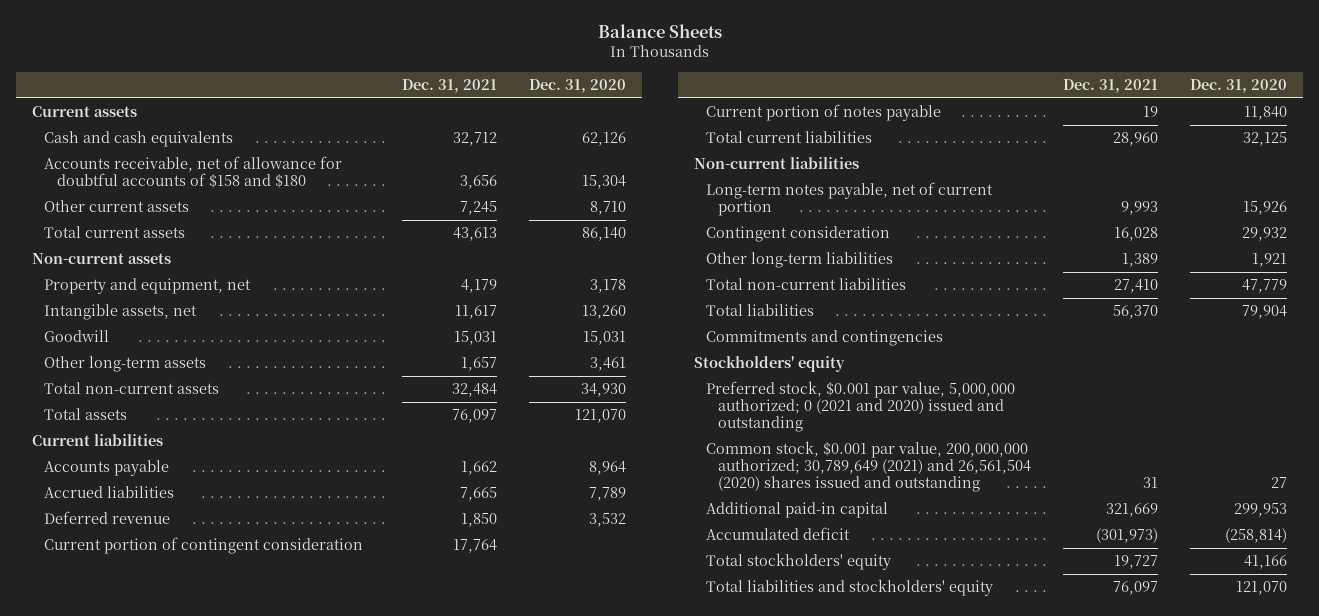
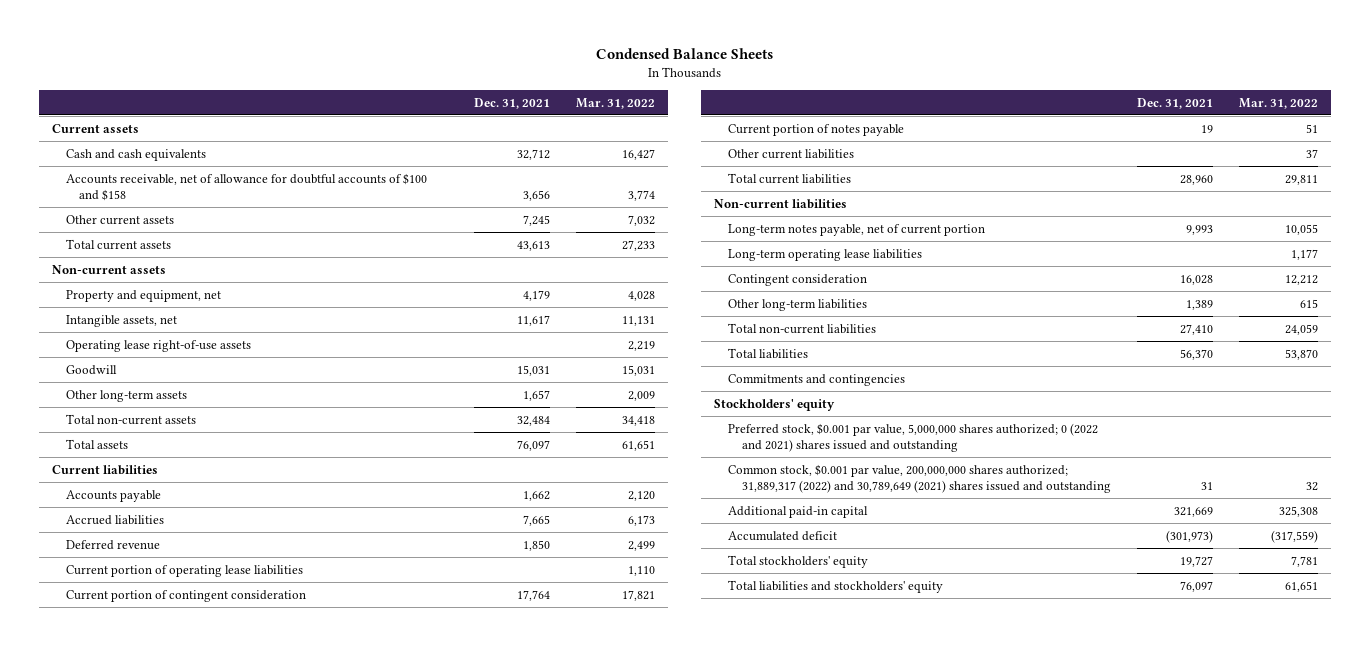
- Balance Sheets
+ Condensed Balance Sheets
- | Dec. 31, 2021 | Dec. 31, 2020
+ | Dec. 31, 2021 | Mar. 31, 2022
- Accounts receivable, net of allowance for doubtful accounts of $158 and $180 | 3,656 | 15,304
+ Accounts receivable, net of allowance for doubtful accounts of $100 and $158 | 3,656 | 3,774
+ Operating lease right-of-use assets | | 2,219
+ Current portion of operating lease liabilities | | 1,110
+ Other current liabilities | | 37
+ Long-term operating lease liabilities | | 1,177
- Preferred stock, $0.001 par value, 5,000,000 authorized; 0 (2021 and 2020) issued and outstanding
- Common stock, $0.001 par value, 200,000,000 authorized; 30,789,649 (2021) and 26,561,504 (2020) shares issued and outstanding | 31 | 27
+ Preferred stock, $0.001 par value, 5,000,000 shares authorized; 0 (2022 and 2021) shares issued and outstanding
+ Common stock, $0.001 par value, 200,000,000 shares authorized; 31,889,317 (2022) and 30,789,649 (2021) shares issued and outstanding | 31 | 32

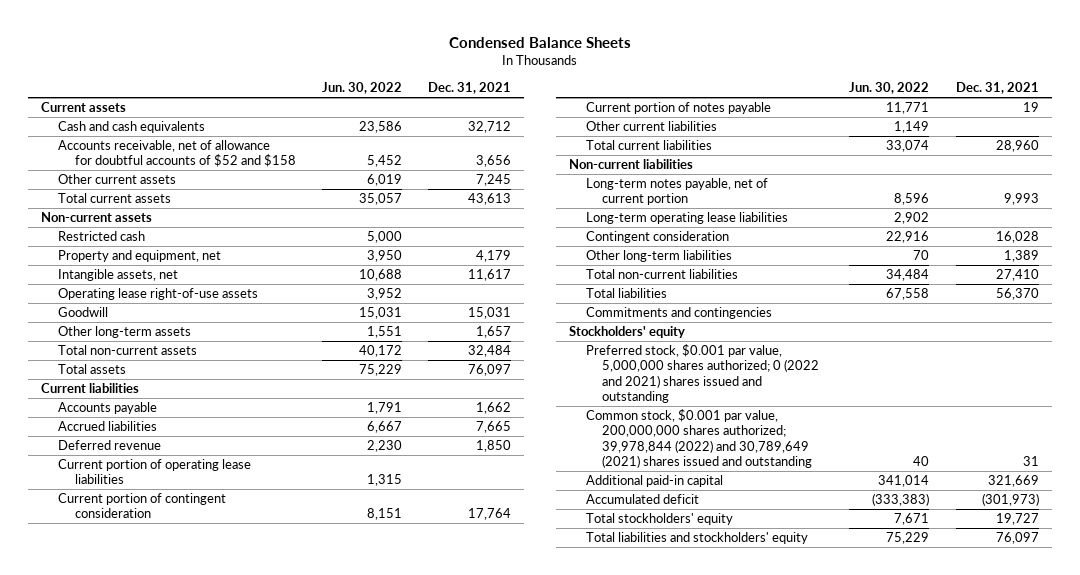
- | Dec. 31, 2021 | Mar. 31, 2022
+ | Jun. 30, 2022 | Dec. 31, 2021
- Accounts receivable, net of allowance for doubtful accounts of $100 and $158 | 3,656 | 3,774
+ Accounts receivable, net of allowance for doubtful accounts of $52 and $158 | 5,452 | 3,656
+ Restricted cash | 5,000 |
- Common stock, $0.001 par value, 200,000,000 shares authorized; 31,889,317 (2022) and 30,789,649 (2021) shares issued and outstanding | 31 | 32
+ Common stock, $0.001 par value, 200,000,000 shares authorized; 39,978,844 (2022) and 30,789,649 (2021) shares issued and outstanding | 40 | 31

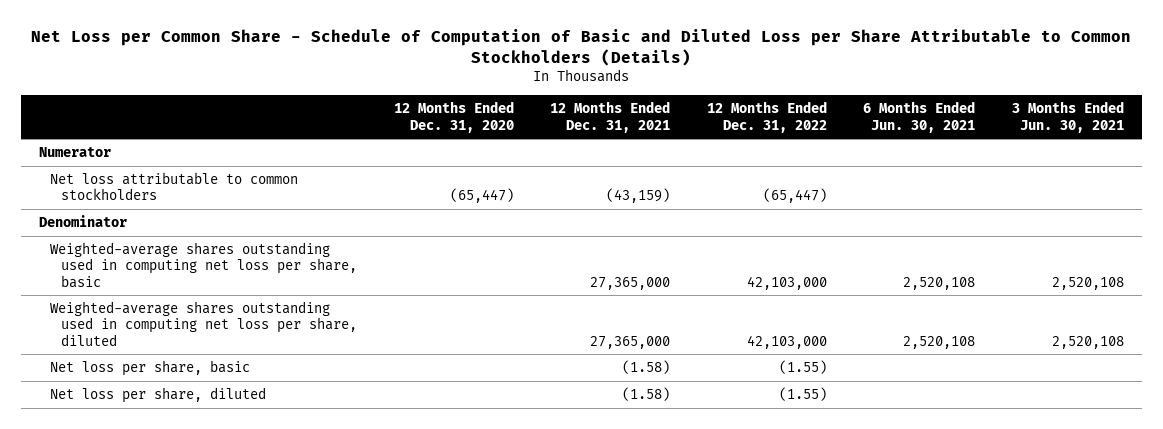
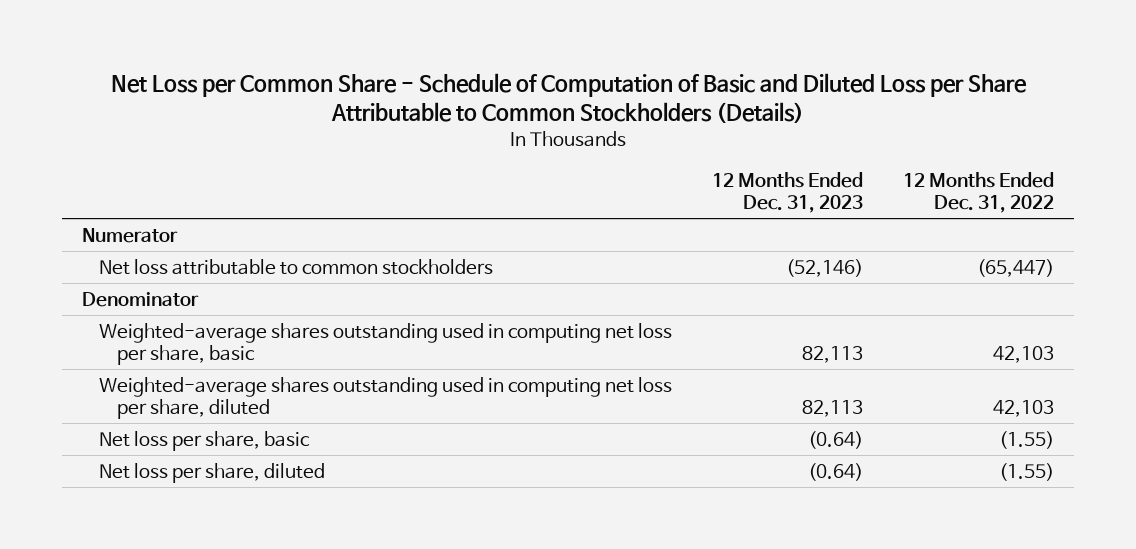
- | 12 Months Ended Dec. 31, 2020 | 12 Months Ended Dec. 31, 2021 | 12 Months Ended Dec. 31, 2022 | 6 Months Ended Jun. 30, 2021 | 3 Months Ended Jun. 30, 2021
+ | 12 Months Ended Dec. 31, 2023 | 12 Months Ended Dec. 31, 2022
- Weighted-average shares outstanding used in computing net loss per share, basic | | 27,365,000 | 42,103,000 | 2,520,108 | 2,520,108
- Weighted-average shares outstanding used in computing net loss per share, diluted | | 27,365,000 | 42,103,000 | 2,520,108 | 2,520,108
+ Weighted-average shares outstanding used in computing net loss per share, basic | 82,113 | 42,103
+ Weighted-average shares outstanding used in computing net loss per share, diluted | 82,113 | 42,103

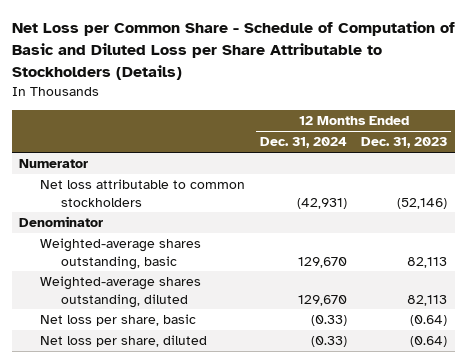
- Net Loss per Common Share - Schedule of Computation of Basic and Diluted Loss per Share Attributable to Common Stockholders (Details)
+ Net Loss per Common Share - Schedule of Computation of Basic and Diluted Loss per Share Attributable to Stockholders (Details)
- | 12 Months Ended Dec. 31, 2023 | 12 Months Ended Dec. 31, 2022
+ | 12 Months Ended Dec. 31, 2024 | 12 Months Ended Dec. 31, 2023
- Weighted-average shares outstanding used in computing net loss per share, basic | 82,113 | 42,103
- Weighted-average shares outstanding used in computing net loss per share, diluted | 82,113 | 42,103
+ Weighted-average shares outstanding, basic | 129,670 | 82,113
+ Weighted-average shares outstanding, diluted | 129,670 | 82,113

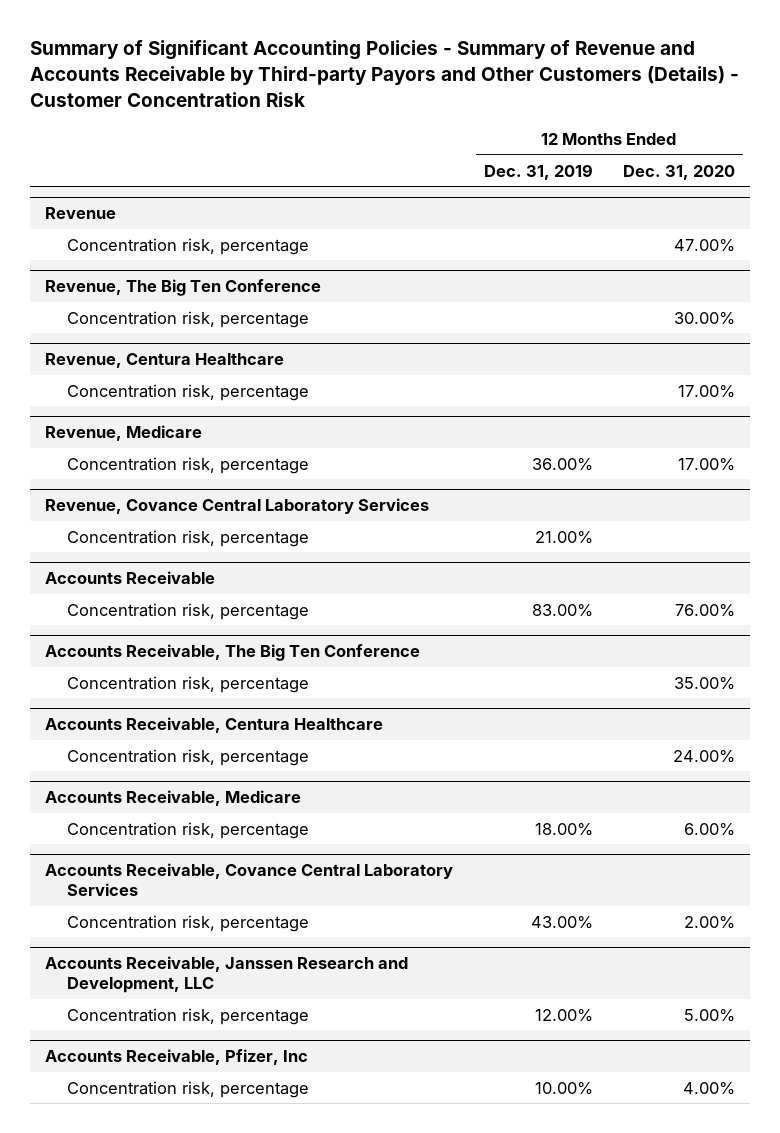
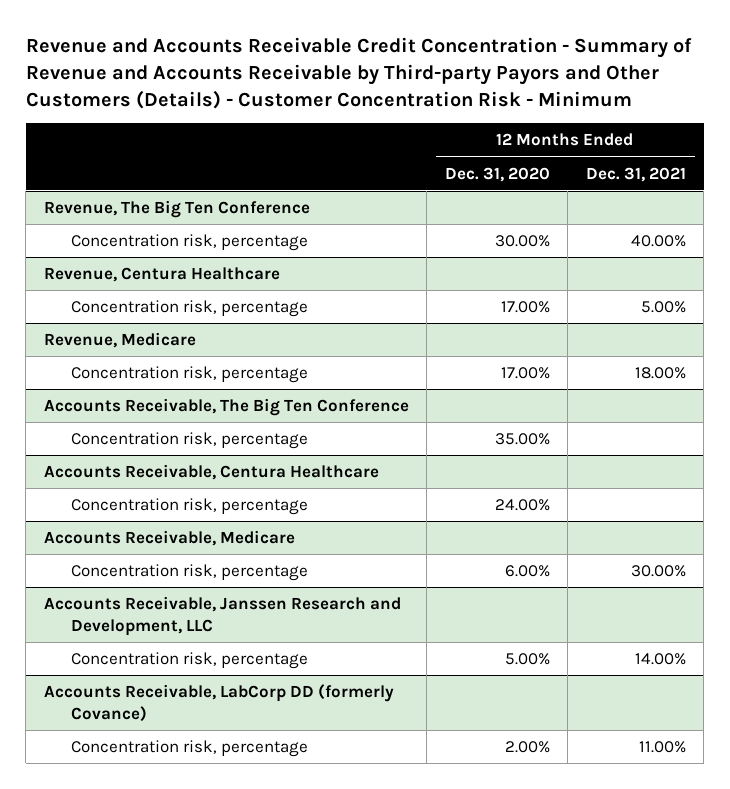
- Summary of Significant Accounting Policies - Summary of Revenue and Accounts Receivable by Third-party Payors and Other Customers (Details) - Customer Concentration Risk
+ Revenue and Accounts Receivable Credit Concentration - Summary of Revenue and Accounts Receivable by Third-party Payors and Other Customers (Details) - Customer Concentration Risk - Minimum
- | 12 Months Ended Dec. 31, 2019 | 12 Months Ended Dec. 31, 2020
+ | 12 Months Ended Dec. 31, 2020 | 12 Months Ended Dec. 31, 2021
- Revenue
- Concentration risk, percentage | | 47.00%
- Revenue, Covance Central Laboratory Services
- Concentration risk, percentage | 21.00% |
- Accounts Receivable
- Concentration risk, percentage | 83.00% | 76.00%
- Accounts Receivable, Covance Central Laboratory Services
- Concentration risk, percentage | 43.00% | 2.00%
- Accounts Receivable, Pfizer, Inc
- Concentration risk, percentage | 10.00% | 4.00%
+ Accounts Receivable, LabCorp DD (formerly Covance)
+ Concentration risk, percentage | 2.00% | 11.00%

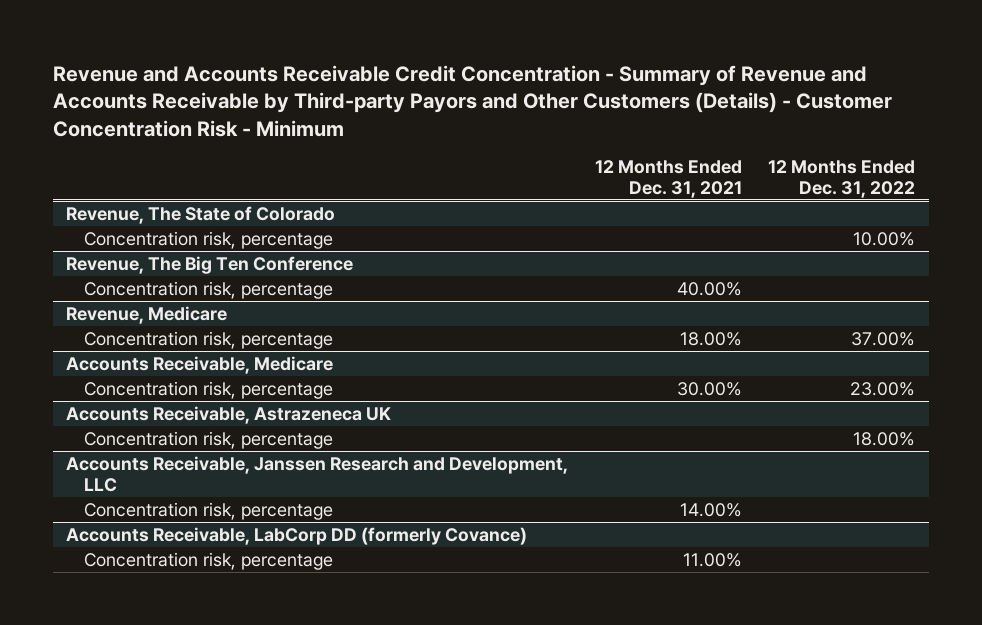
- | 12 Months Ended Dec. 31, 2020 | 12 Months Ended Dec. 31, 2021
+ | 12 Months Ended Dec. 31, 2021 | 12 Months Ended Dec. 31, 2022
+ Revenue, The State of Colorado
+ Concentration risk, percentage | | 10.00%
- Revenue, Centura Healthcare
- Concentration risk, percentage | 17.00% | 5.00%
- Accounts Receivable, The Big Ten Conference
- Concentration risk, percentage | 35.00% |
- Accounts Receivable, Centura Healthcare
- Concentration risk, percentage | 24.00% |
+ Accounts Receivable, Astrazeneca UK
+ Concentration risk, percentage | | 18.00%

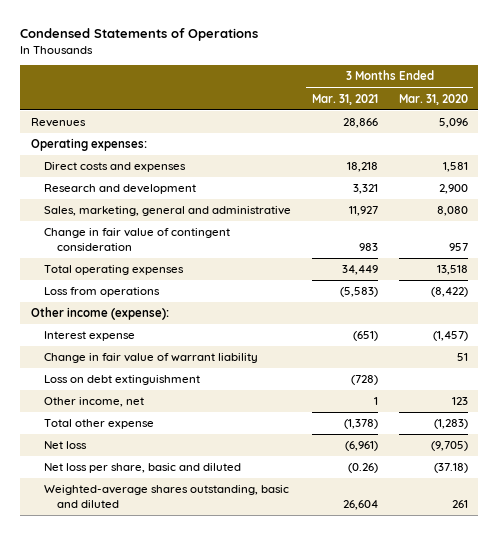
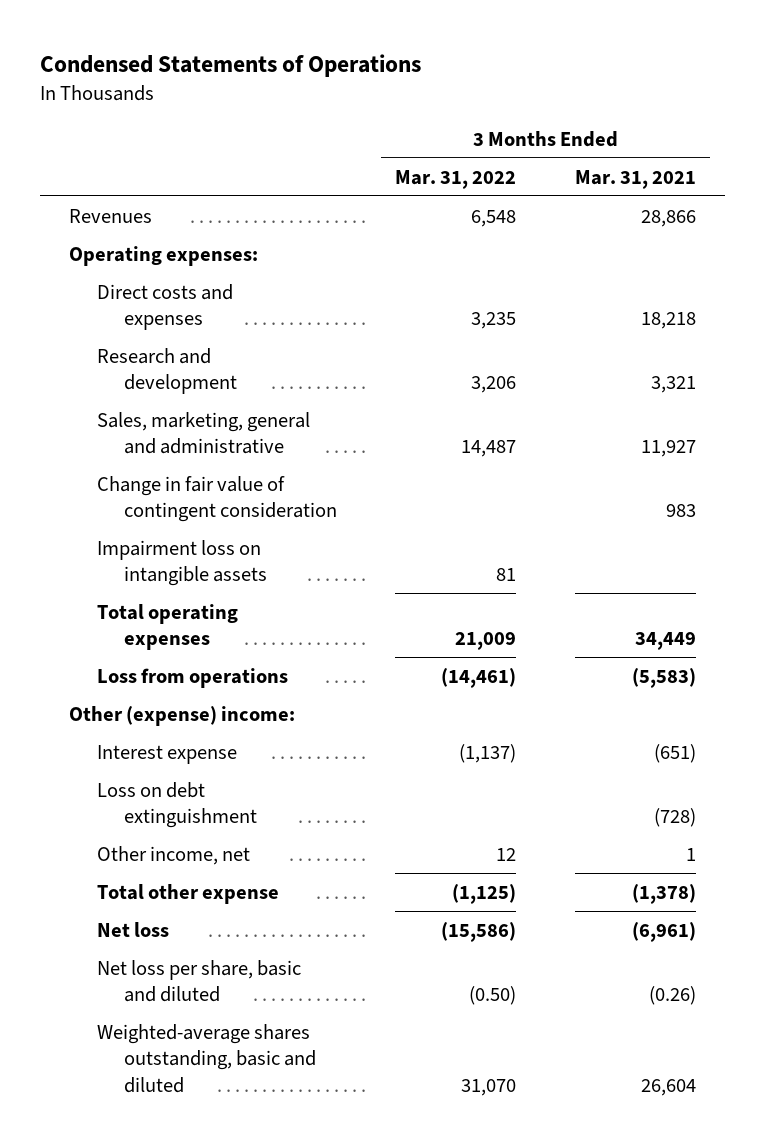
- | 3 Months Ended Mar. 31, 2021 | 3 Months Ended Mar. 31, 2020
+ | 3 Months Ended Mar. 31, 2022 | 3 Months Ended Mar. 31, 2021
+ Impairment loss on intangible assets | 81 |
- Other income (expense):
+ Other (expense) income:
- Change in fair value of warrant liability | | 51

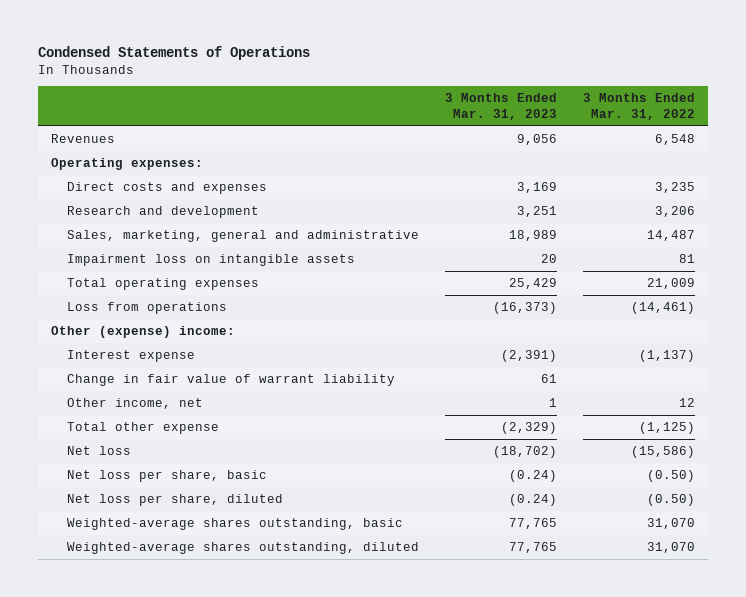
- | 3 Months Ended Mar. 31, 2022 | 3 Months Ended Mar. 31, 2021
+ | 3 Months Ended Mar. 31, 2023 | 3 Months Ended Mar. 31, 2022
- Change in fair value of contingent consideration | | 983
- Loss on debt extinguishment | | (728)
+ Change in fair value of warrant liability | 61 |
- Net loss per share, basic and diluted | (0.50) | (0.26)
- Weighted-average shares outstanding, basic and diluted | 31,070 | 26,604
+ Net loss per share, basic | (0.24) | (0.50)
+ Net loss per share, diluted | (0.24) | (0.50)
+ Weighted-average shares outstanding, basic | 77,765 | 31,070
+ Weighted-average shares outstanding, diluted | 77,765 | 31,070

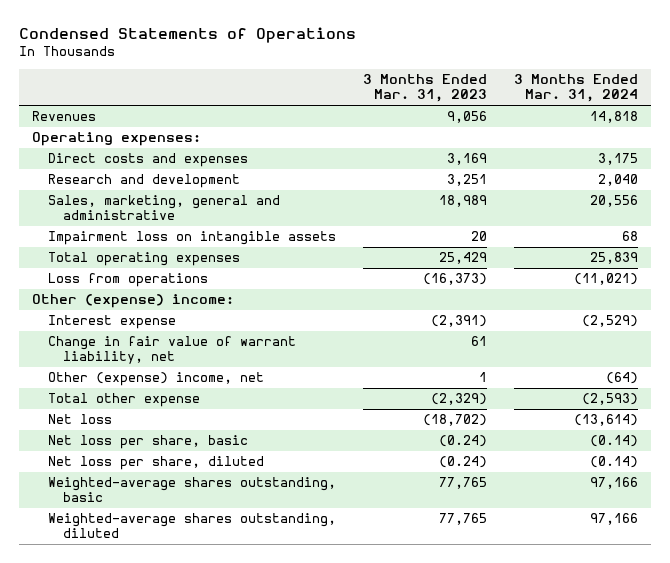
- | 3 Months Ended Mar. 31, 2023 | 3 Months Ended Mar. 31, 2022
+ | 3 Months Ended Mar. 31, 2023 | 3 Months Ended Mar. 31, 2024
- Change in fair value of warrant liability | 61 |
- Other income, net | 1 | 12
+ Change in fair value of warrant liability, net | 61 |
+ Other (expense) income, net | 1 | (64)

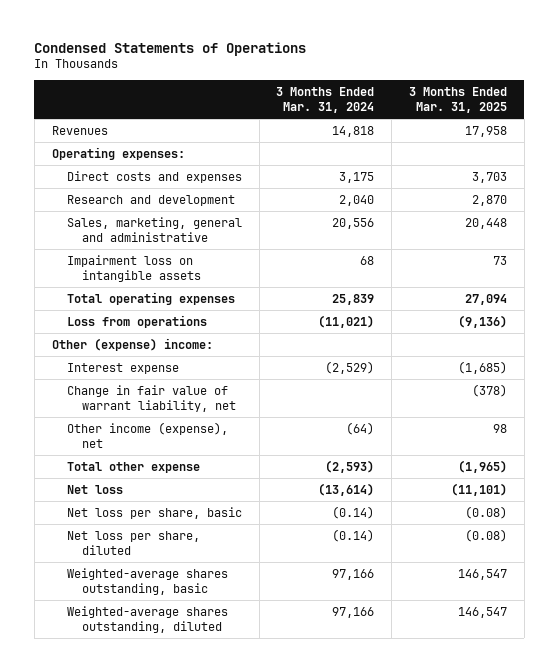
- | 3 Months Ended Mar. 31, 2023 | 3 Months Ended Mar. 31, 2024
+ | 3 Months Ended Mar. 31, 2024 | 3 Months Ended Mar. 31, 2025
- Other (expense) income, net | 1 | (64)
+ Other income (expense), net | (64) | 98

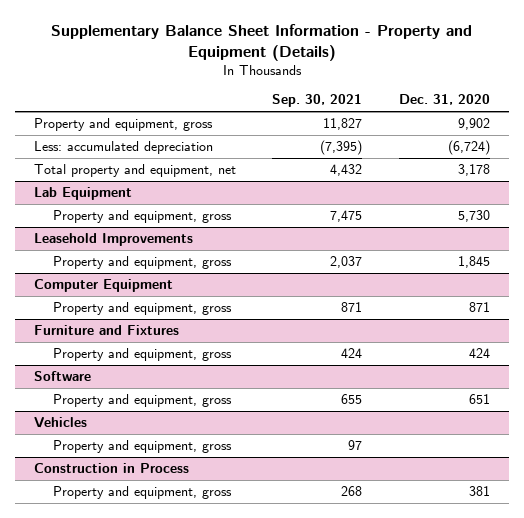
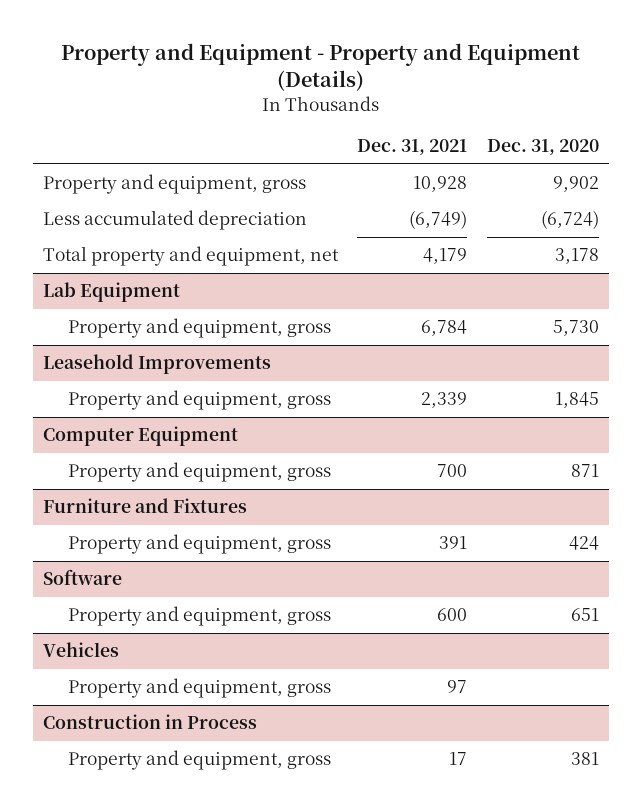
- Supplementary Balance Sheet Information - Property and Equipment (Details)
+ Property and Equipment - Property and Equipment (Details)
- | Sep. 30, 2021 | Dec. 31, 2020
+ | Dec. 31, 2021 | Dec. 31, 2020
- Less: accumulated depreciation | (7,395) | (6,724)
+ Less accumulated depreciation | (6,749) | (6,724)

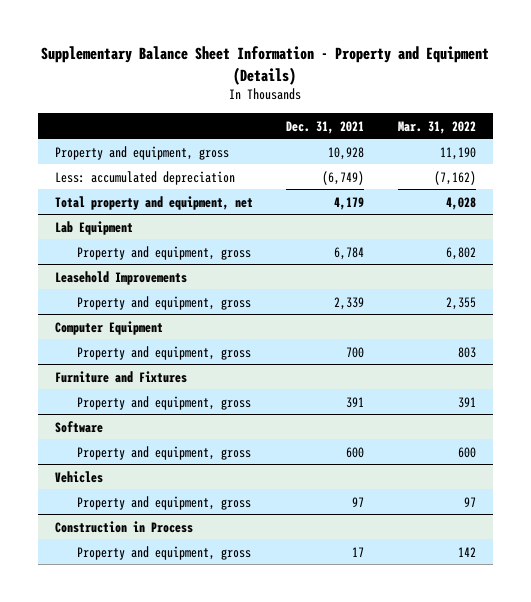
- Property and Equipment - Property and Equipment (Details)
+ Supplementary Balance Sheet Information - Property and Equipment (Details)
- | Dec. 31, 2021 | Dec. 31, 2020
+ | Dec. 31, 2021 | Mar. 31, 2022
- Less accumulated depreciation | (6,749) | (6,724)
+ Less: accumulated depreciation | (6,749) | (7,162)

